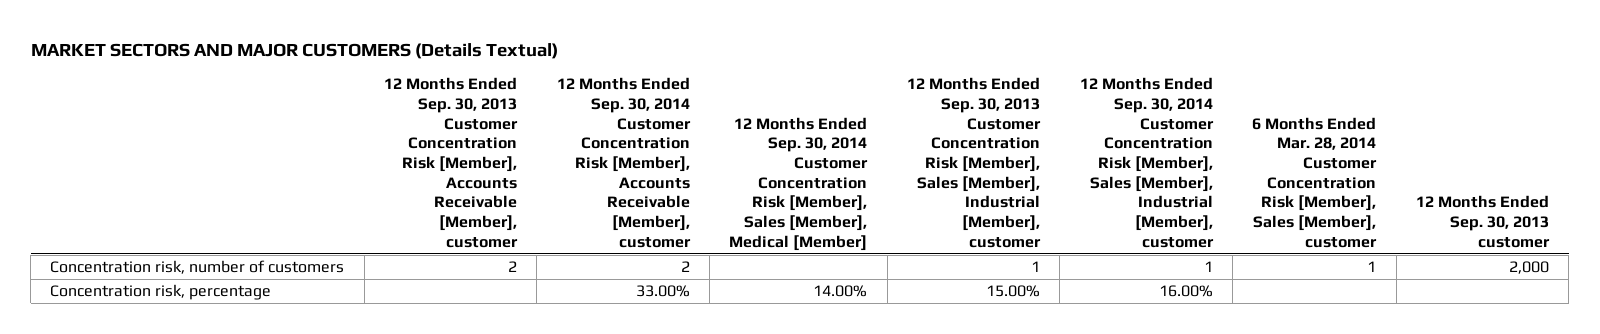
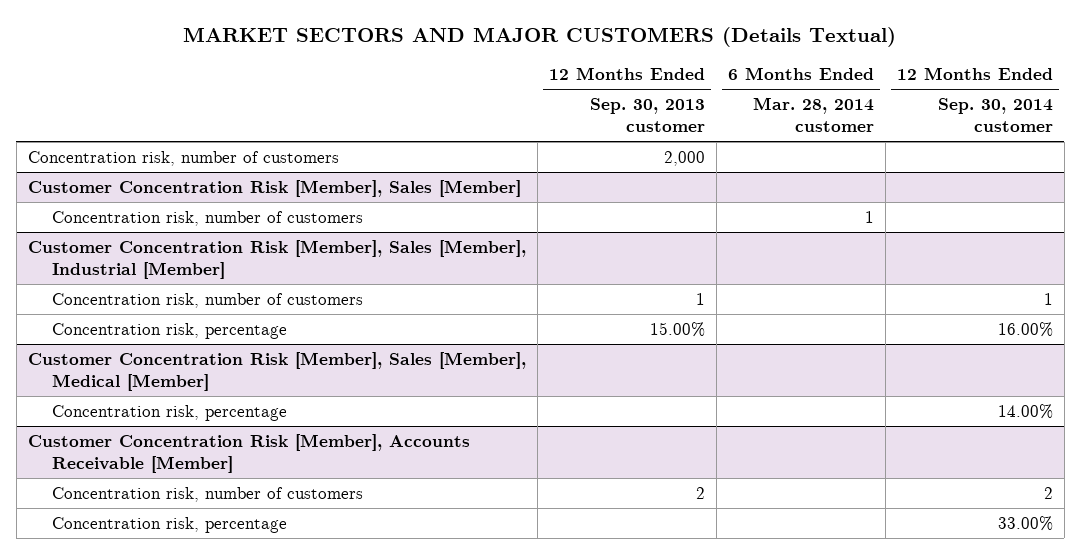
- | 12 Months Ended Sep. 30, 2013 Customer Concentration Risk [Member], Accounts Receivable [Member], customer | 12 Months Ended Sep. 30, 2014 Customer Concentration Risk [Member], Accounts Receivable [Member], customer | 12 Months Ended Sep. 30, 2014 Customer Concentration Risk [Member], Sales [Member], Medical [Member] | 12 Months Ended Sep. 30, 2013 Customer Concentration Risk [Member], Sales [Member], Industrial [Member], customer | 12 Months Ended Sep. 30, 2014 Customer Concentration Risk [Member], Sales [Member], Industrial [Member], customer | 6 Months Ended Mar. 28, 2014 Customer Concentration Risk [Member], Sales [Member], customer | 12 Months Ended Sep. 30, 2013 customer
+ | 12 Months Ended Sep. 30, 2013 customer | 6 Months Ended Mar. 28, 2014 customer | 12 Months Ended Sep. 30, 2014 customer
- Concentration risk, percentage | | 33.00% | 14.00% | 15.00% | 16.00% | |
+ Customer Concentration Risk [Member], Sales [Member]
+ Concentration risk, number of customers | | 1 |
+ Customer Concentration Risk [Member], Sales [Member], Industrial [Member]
+ Concentration risk, number of customers | 1 | | 1
+ Concentration risk, percentage | 15.00% | | 16.00%
+ Customer Concentration Risk [Member], Sales [Member], Medical [Member]
+ Concentration risk, percentage | | | 14.00%
+ Customer Concentration Risk [Member], Accounts Receivable [Member]
+ Concentration risk, number of customers | 2 | | 2
+ Concentration risk, percentage | | | 33.00%

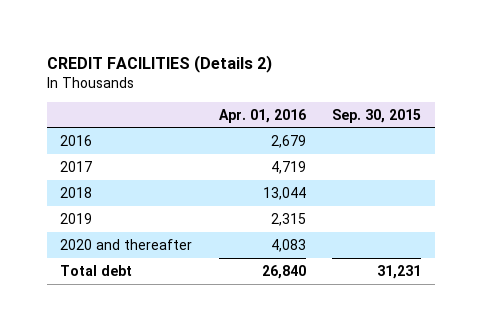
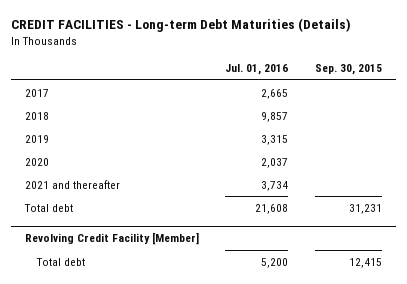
- CREDIT FACILITIES (Details 2)
+ CREDIT FACILITIES - Long-term Debt Maturities (Details)
- | Apr. 01, 2016 | Sep. 30, 2015
+ | Jul. 01, 2016 | Sep. 30, 2015
- 2016 | 2,679 |
- 2020 and thereafter | 4,083 |
+ 2020 | 2,037 |
+ 2021 and thereafter | 3,734 |
+ Revolving Credit Facility [Member]
+ Total debt | 5,200 | 12,415

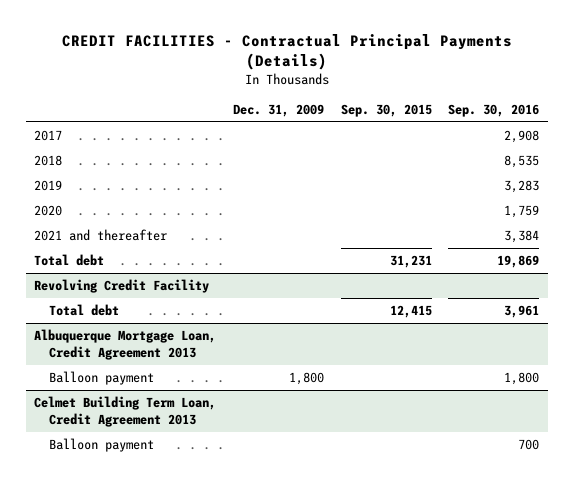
- CREDIT FACILITIES - Long-term Debt Maturities (Details)
+ CREDIT FACILITIES - Contractual Principal Payments (Details)
- | Jul. 01, 2016 | Sep. 30, 2015
+ | Dec. 31, 2009 | Sep. 30, 2015 | Sep. 30, 2016
- Revolving Credit Facility [Member]
+ Revolving Credit Facility
+ Albuquerque Mortgage Loan, Credit Agreement 2013
+ Balloon payment | 1,800 | | 1,800
+ Celmet Building Term Loan, Credit Agreement 2013
+ Balloon payment | | | 700

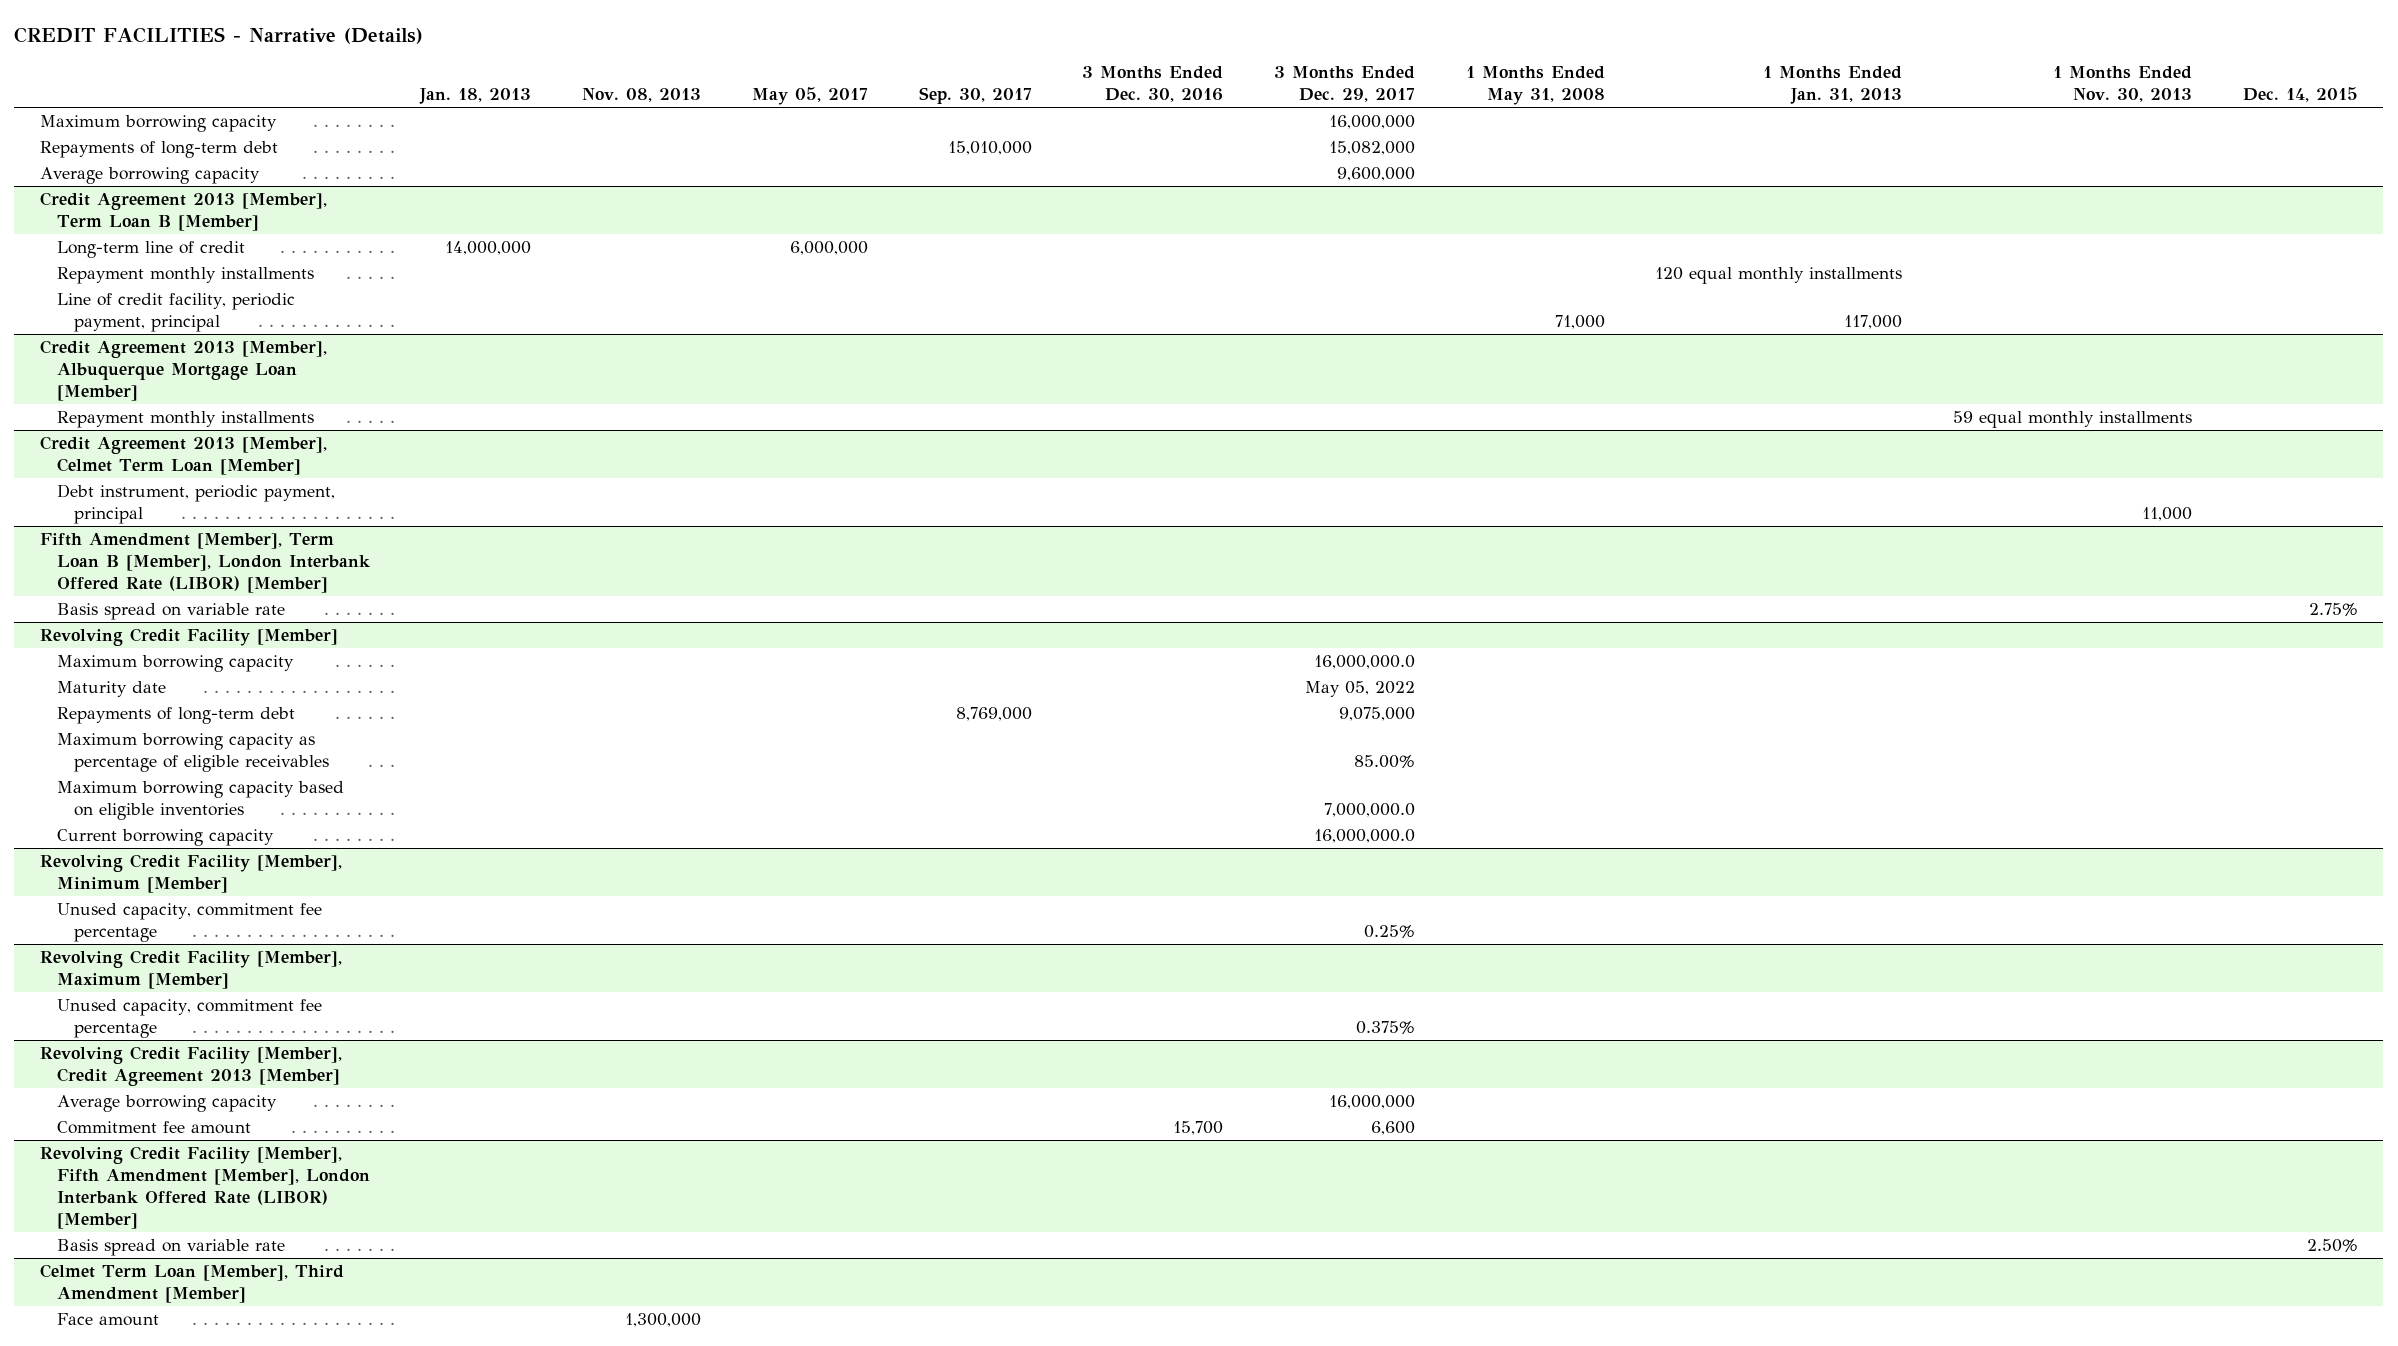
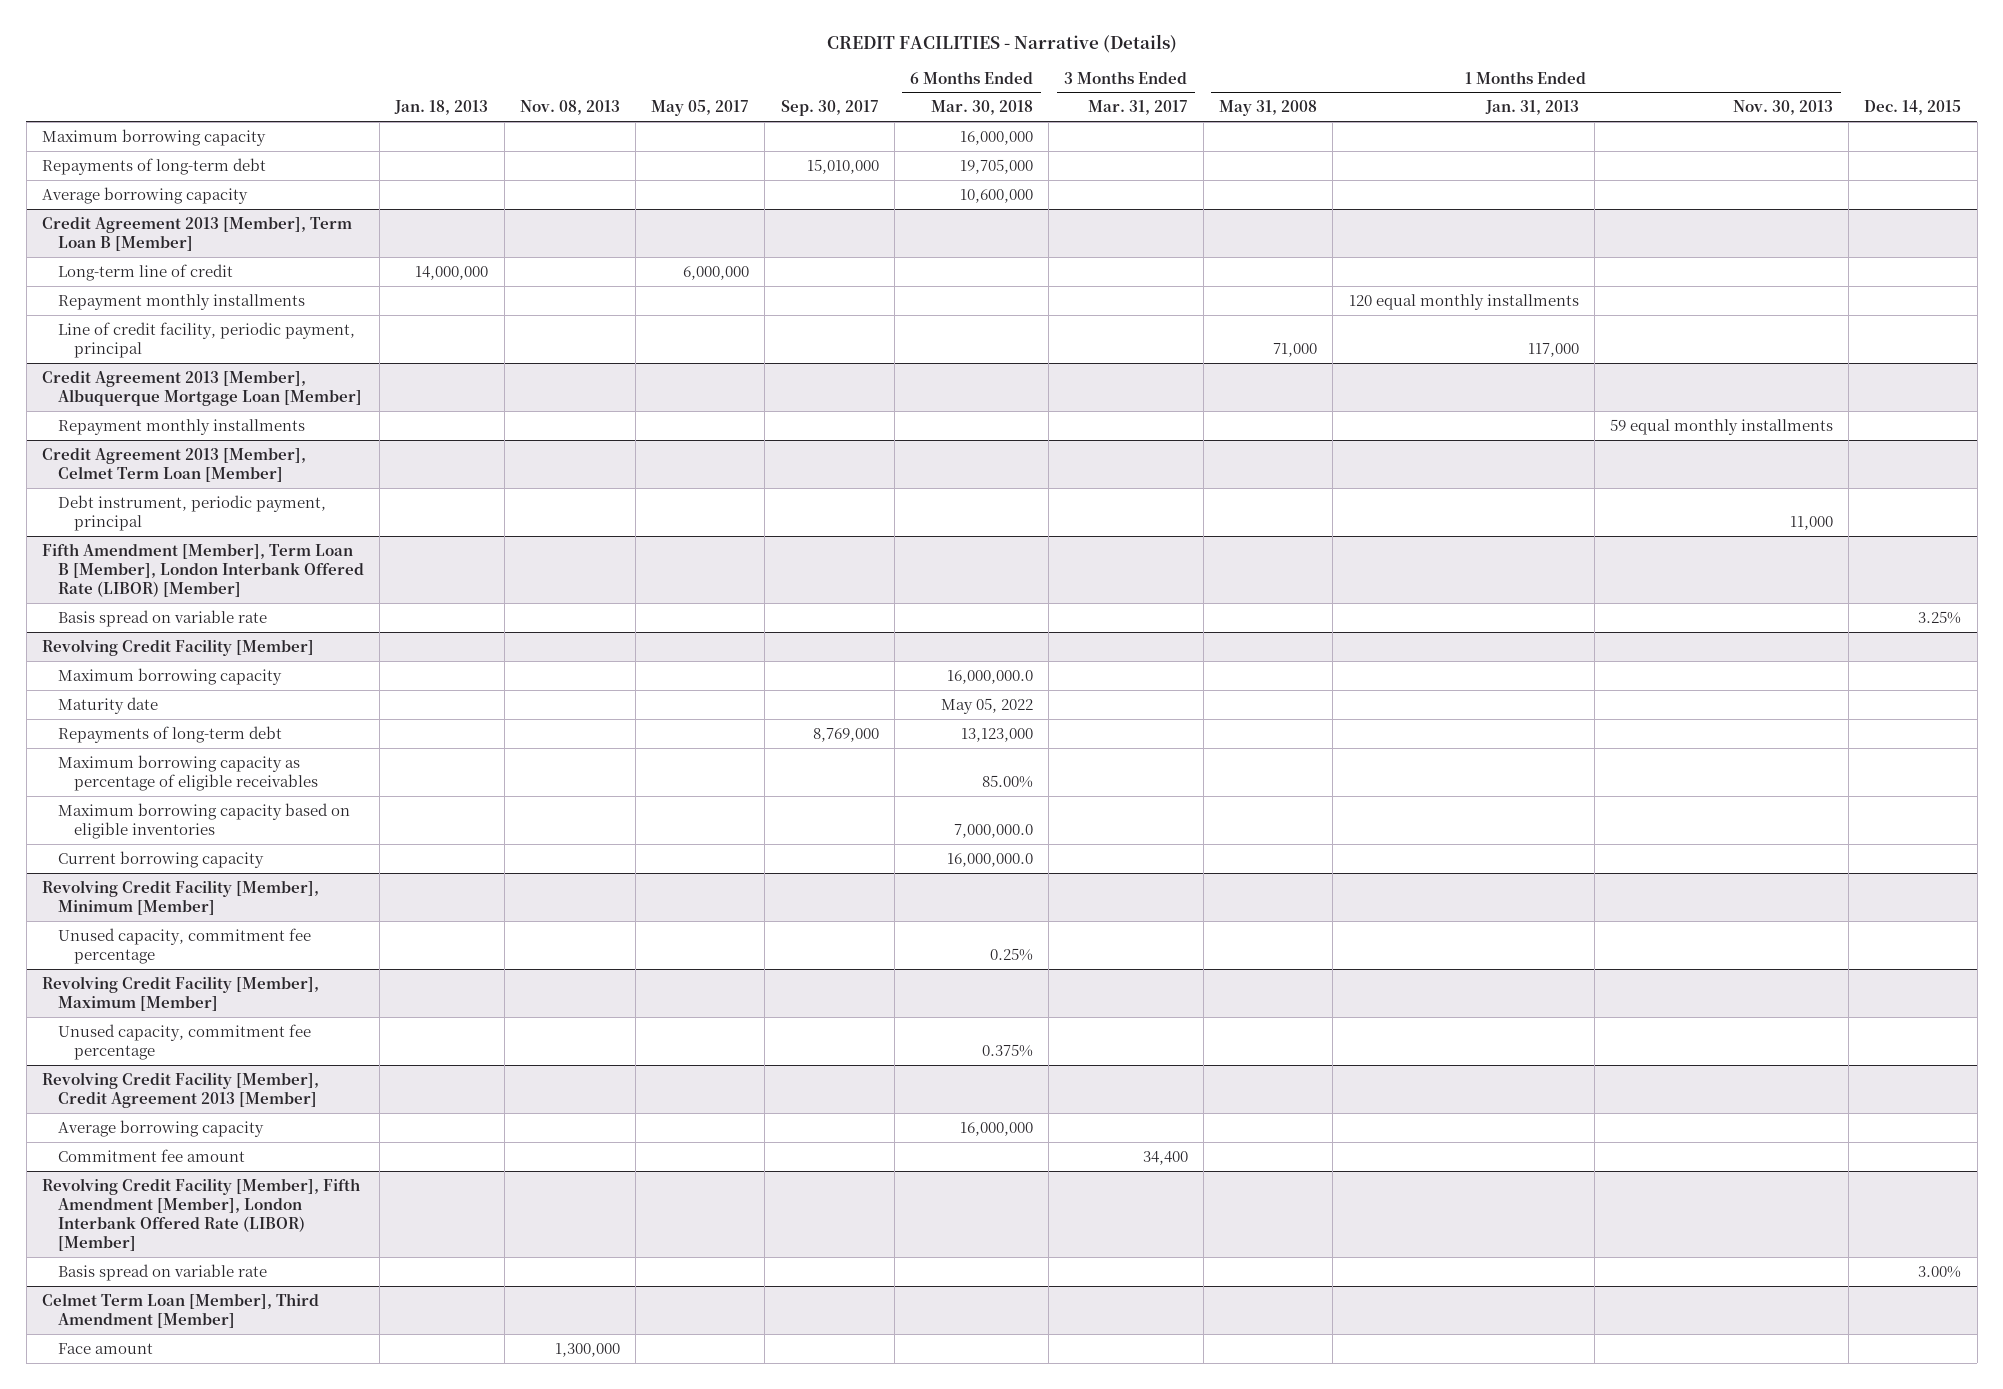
- | Jan. 18, 2013 | Nov. 08, 2013 | May 05, 2017 | Sep. 30, 2017 | 3 Months Ended Dec. 30, 2016 | 3 Months Ended Dec. 29, 2017 | 1 Months Ended May 31, 2008 | 1 Months Ended Jan. 31, 2013 | 1 Months Ended Nov. 30, 2013 | Dec. 14, 2015
+ | Jan. 18, 2013 | Nov. 08, 2013 | May 05, 2017 | Sep. 30, 2017 | 6 Months Ended Mar. 30, 2018 | 3 Months Ended Mar. 31, 2017 | 1 Months Ended May 31, 2008 | 1 Months Ended Jan. 31, 2013 | 1 Months Ended Nov. 30, 2013 | Dec. 14, 2015
@ Fifth Amendment [Member], Term Loan B [Member], London Interbank Offered Rate (LIBOR) [Member]
- Basis spread on variable rate | | | | | | | | | | 2.75%
+ Basis spread on variable rate | | | | | | | | | | 3.25%
@ Revolving Credit Facility [Member], Fifth Amendment [Member], London Interbank Offered Rate (LIBOR) [Member]
- Basis spread on variable rate | | | | | | | | | | 2.50%
+ Basis spread on variable rate | | | | | | | | | | 3.00%

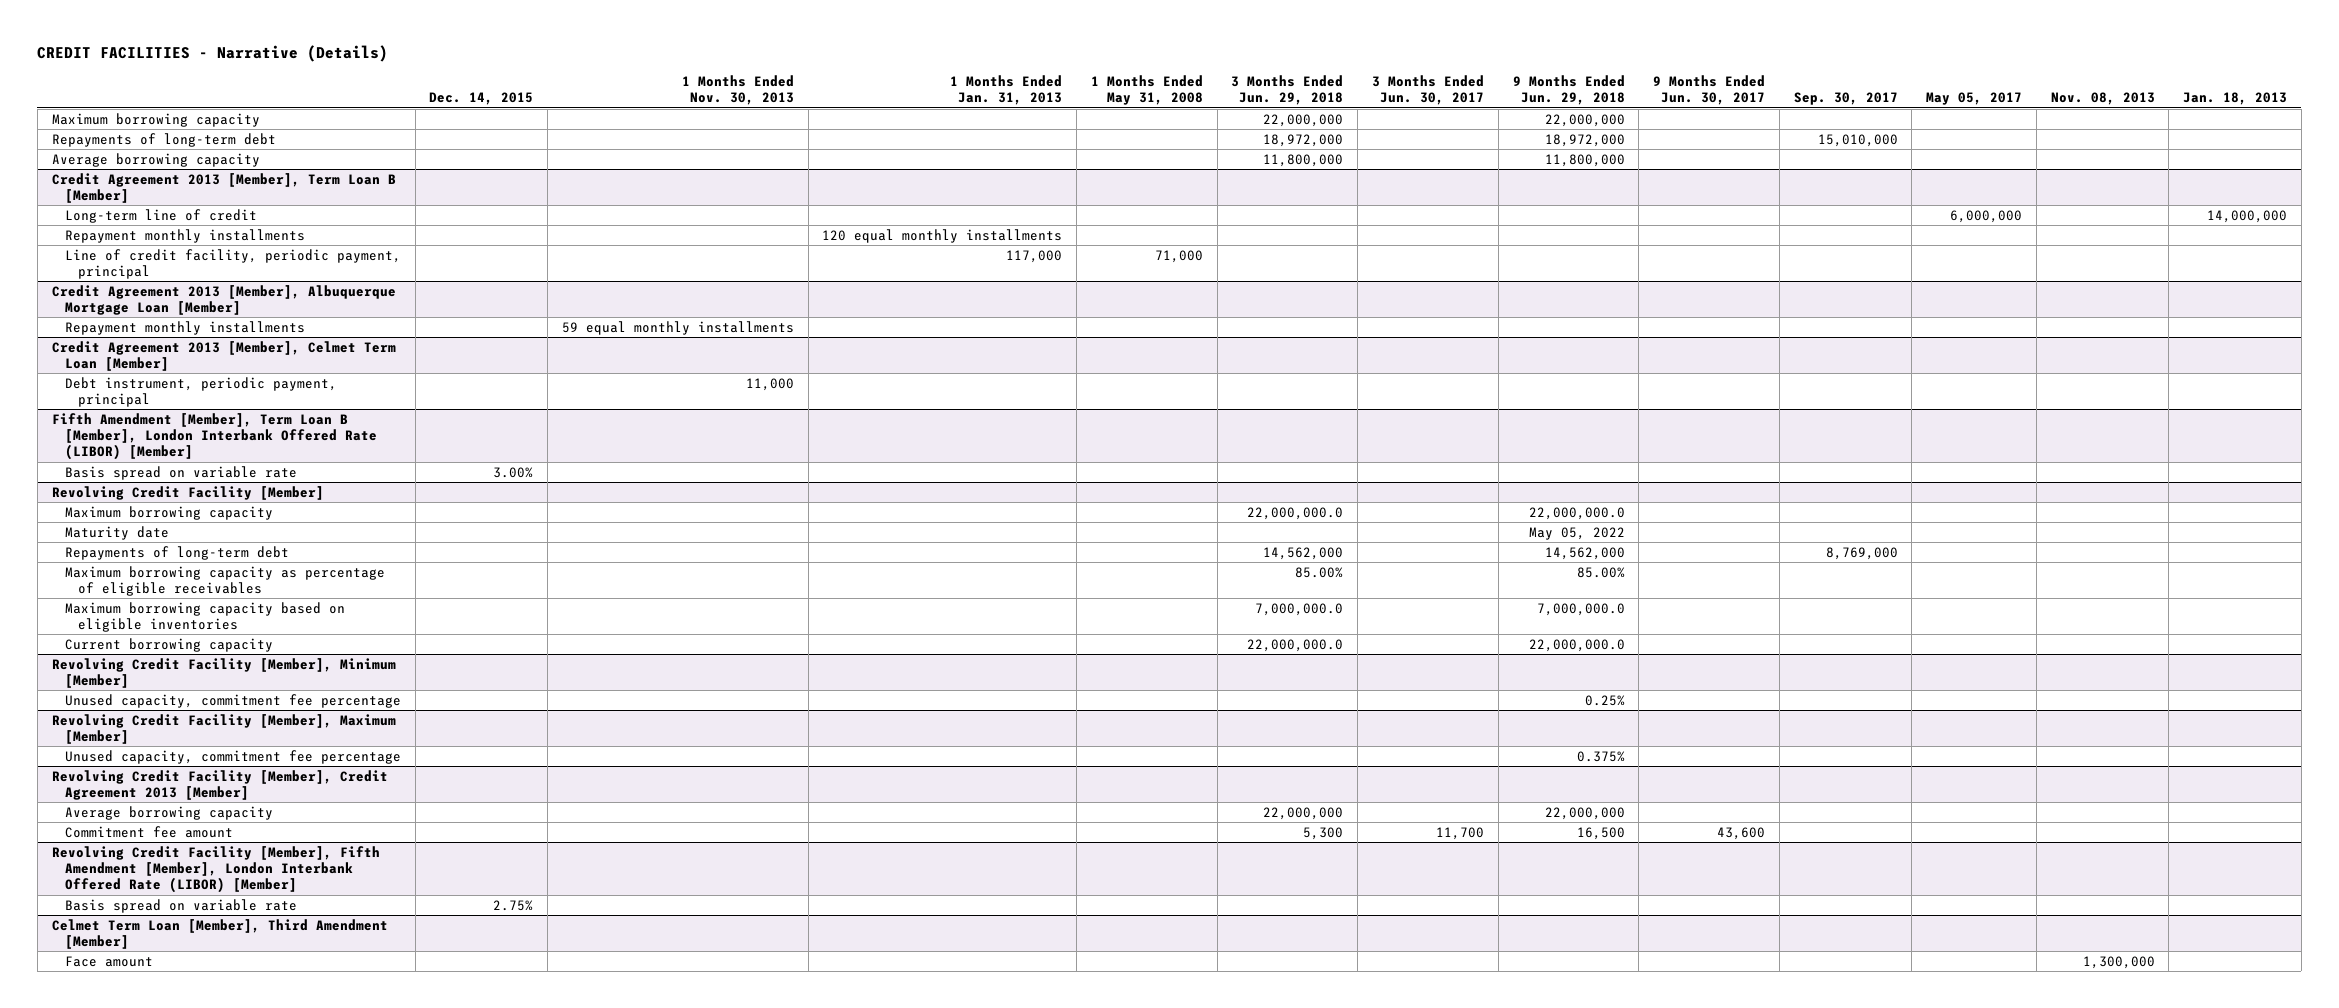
- | Jan. 18, 2013 | Nov. 08, 2013 | May 05, 2017 | Sep. 30, 2017 | 6 Months Ended Mar. 30, 2018 | 3 Months Ended Mar. 31, 2017 | 1 Months Ended May 31, 2008 | 1 Months Ended Jan. 31, 2013 | 1 Months Ended Nov. 30, 2013 | Dec. 14, 2015
+ | Dec. 14, 2015 | 1 Months Ended Nov. 30, 2013 | 1 Months Ended Jan. 31, 2013 | 1 Months Ended May 31, 2008 | 3 Months Ended Jun. 29, 2018 | 3 Months Ended Jun. 30, 2017 | 9 Months Ended Jun. 29, 2018 | 9 Months Ended Jun. 30, 2017 | Sep. 30, 2017 | May 05, 2017 | Nov. 08, 2013 | Jan. 18, 2013
@ Fifth Amendment [Member], Term Loan B [Member], London Interbank Offered Rate (LIBOR) [Member]
- Basis spread on variable rate | | | | | | | | | | 3.25%
+ Basis spread on variable rate | 3.00% | | | | | | | | | | |
@ Revolving Credit Facility [Member], Fifth Amendment [Member], London Interbank Offered Rate (LIBOR) [Member]
- Basis spread on variable rate | | | | | | | | | | 3.00%
+ Basis spread on variable rate | 2.75% | | | | | | | | | | |

